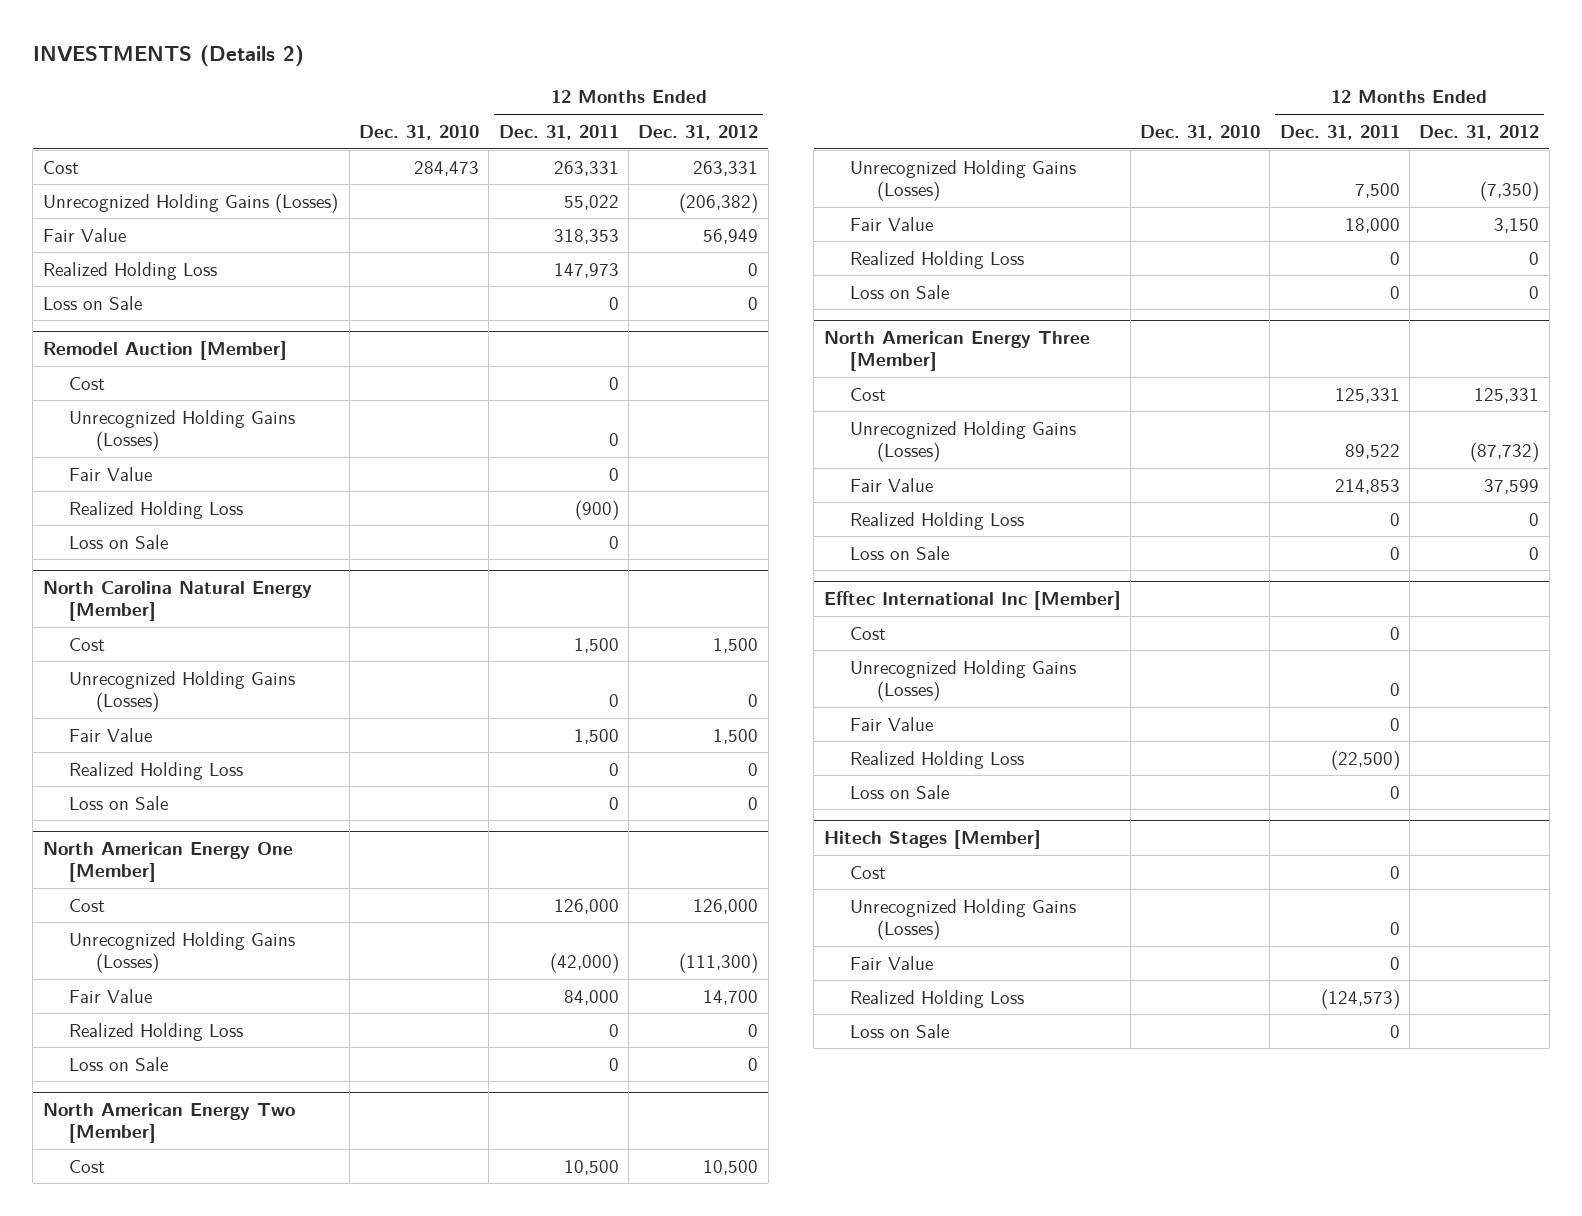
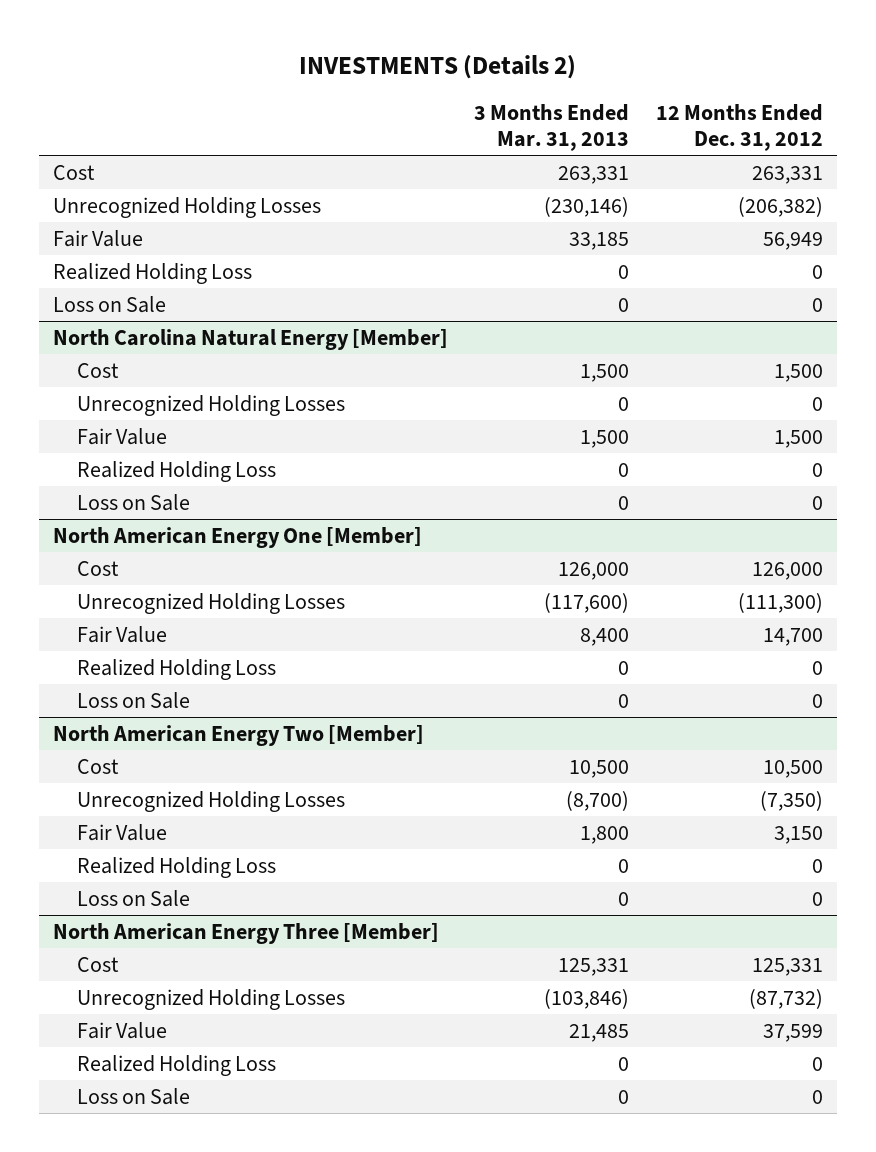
- | Dec. 31, 2010 | 12 Months Ended Dec. 31, 2011 | 12 Months Ended Dec. 31, 2012
+ | 3 Months Ended Mar. 31, 2013 | 12 Months Ended Dec. 31, 2012
- Unrecognized Holding Gains (Losses) | | 55,022 | (206,382)
+ Unrecognized Holding Losses | (230,146) | (206,382)
- Remodel Auction [Member]
- Cost | | 0 |
- Unrecognized Holding Gains (Losses) | | 0 |
- Fair Value | | 0 |
- Realized Holding Loss | | (900) |
- Loss on Sale | | 0 |
@ North Carolina Natural Energy [Member]
- Unrecognized Holding Gains (Losses) | | 0 | 0
+ Unrecognized Holding Losses | 0 | 0
@ North American Energy One [Member]
- Unrecognized Holding Gains (Losses) | | (42,000) | (111,300)
+ Unrecognized Holding Losses | (117,600) | (111,300)
@ North American Energy Two [Member]
- Unrecognized Holding Gains (Losses) | | 7,500 | (7,350)
+ Unrecognized Holding Losses | (8,700) | (7,350)
@ North American Energy Three [Member]
- Unrecognized Holding Gains (Losses) | | 89,522 | (87,732)
+ Unrecognized Holding Losses | (103,846) | (87,732)
- Efftec International Inc [Member]
- Cost | | 0 |
- Unrecognized Holding Gains (Losses) | | 0 |
- Fair Value | | 0 |
- Realized Holding Loss | | (22,500) |
- Loss on Sale | | 0 |
- Hitech Stages [Member]
- Cost | | 0 |
- Unrecognized Holding Gains (Losses) | | 0 |
- Fair Value | | 0 |
- Realized Holding Loss | | (124,573) |
- Loss on Sale | | 0 |

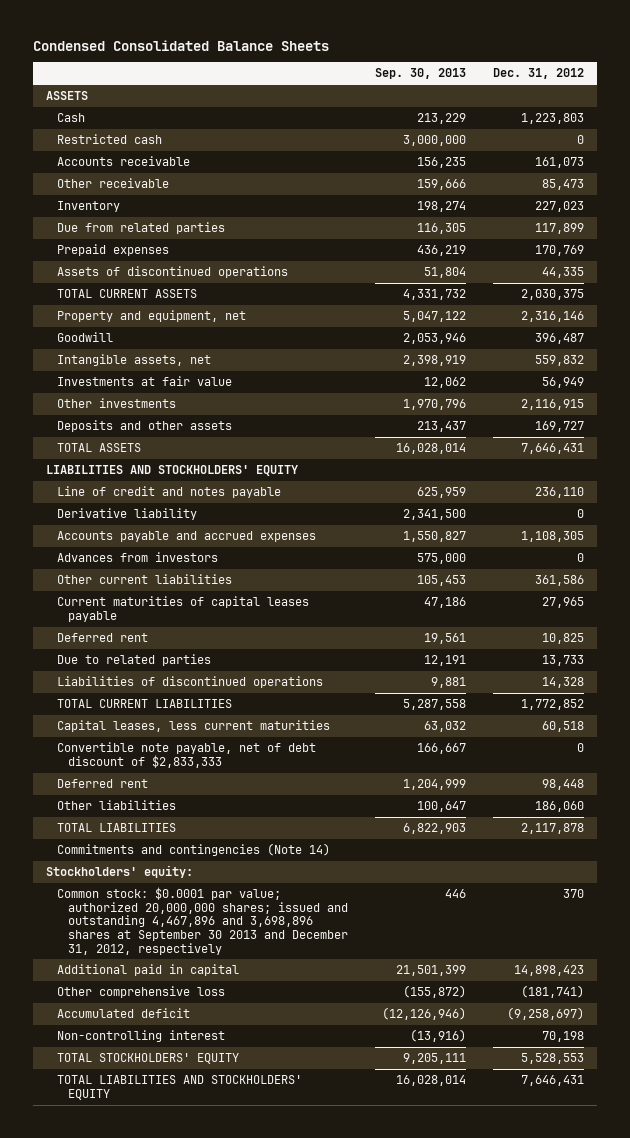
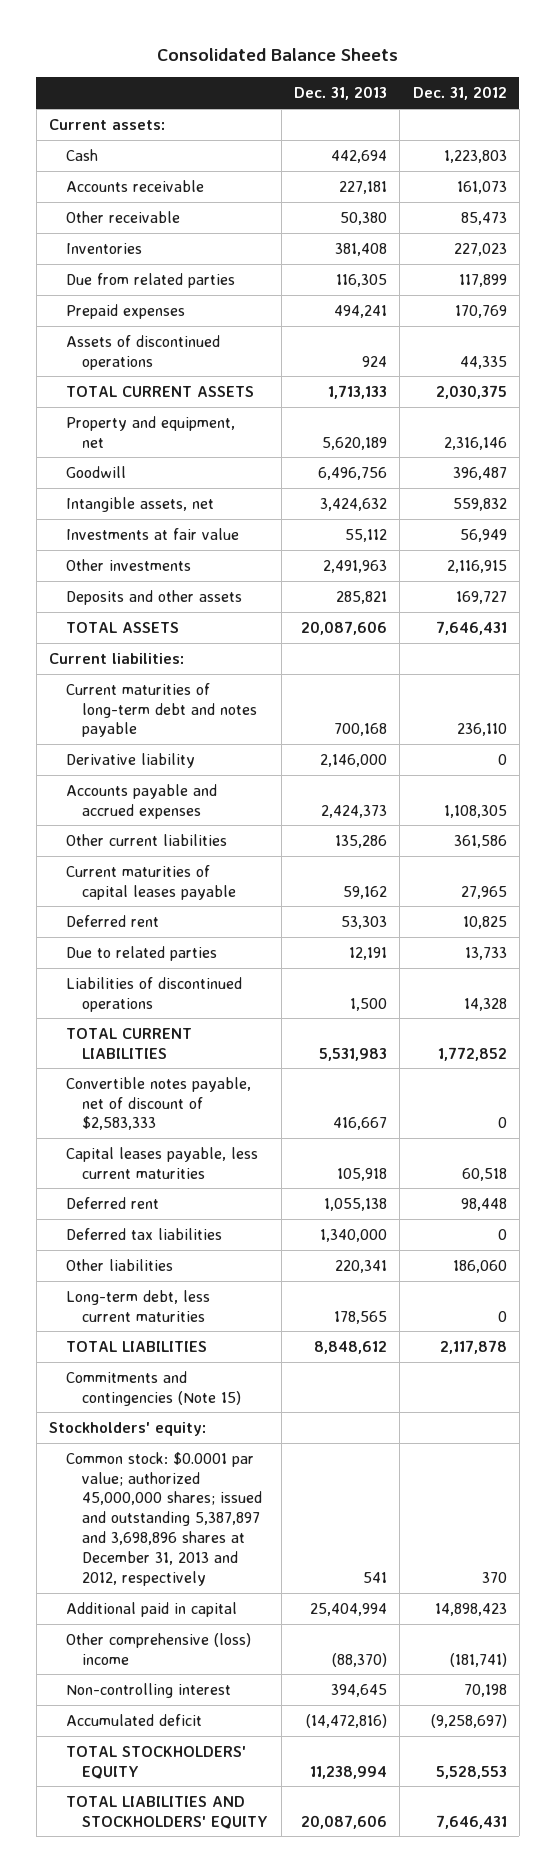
- Condensed Consolidated Balance Sheets
+ Consolidated Balance Sheets
- | Sep. 30, 2013 | Dec. 31, 2012
+ | Dec. 31, 2013 | Dec. 31, 2012
- ASSETS
+ Current assets:
- Restricted cash | 3,000,000 | 0
- Inventory | 198,274 | 227,023
+ Inventories | 381,408 | 227,023
- LIABILITIES AND STOCKHOLDERS' EQUITY
- Line of credit and notes payable | 625,959 | 236,110
+ Current liabilities:
+ Current maturities of long-term debt and notes payable | 700,168 | 236,110
- Advances from investors | 575,000 | 0
- Capital leases, less current maturities | 63,032 | 60,518
- Convertible note payable, net of debt discount of $2,833,333 | 166,667 | 0
+ Convertible notes payable, net of discount of $2,583,333 | 416,667 | 0
+ Capital leases payable, less current maturities | 105,918 | 60,518
+ Deferred tax liabilities | 1,340,000 | 0
+ Long-term debt, less current maturities | 178,565 | 0
- Commitments and contingencies (Note 14)
+ Commitments and contingencies (Note 15)
- Common stock: $0.0001 par value; authorized 20,000,000 shares; issued and outstanding 4,467,896 and 3,698,896 shares at September 30 2013 and December 31, 2012, respectively | 446 | 370
+ Common stock: $0.0001 par value; authorized 45,000,000 shares; issued and outstanding 5,387,897 and 3,698,896 shares at December 31, 2013 and 2012, respectively | 541 | 370
- Other comprehensive loss | (155,872) | (181,741)
+ Other comprehensive (loss) income | (88,370) | (181,741)
moved down: Accumulated deficit | (14,472,816) | (9,258,697)

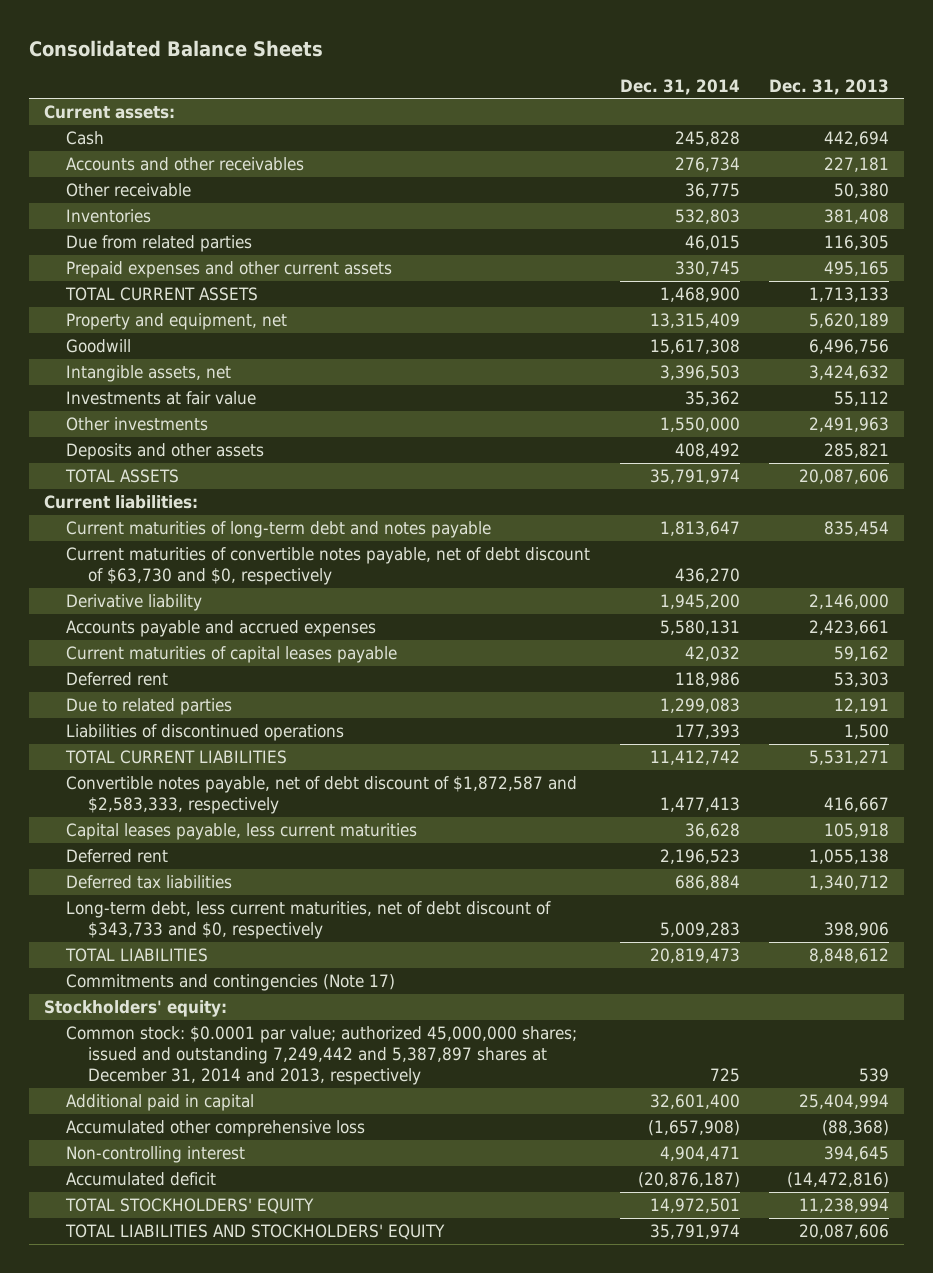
- | Dec. 31, 2013 | Dec. 31, 2012
+ | Dec. 31, 2014 | Dec. 31, 2013
- Accounts receivable | 227,181 | 161,073
+ Accounts and other receivables | 276,734 | 227,181
- Prepaid expenses | 494,241 | 170,769
- Assets of discontinued operations | 924 | 44,335
+ Prepaid expenses and other current assets | 330,745 | 495,165
- Current maturities of long-term debt and notes payable | 700,168 | 236,110
+ Current maturities of long-term debt and notes payable | 1,813,647 | 835,454
+ Current maturities of convertible notes payable, net of debt discount of $63,730 and $0, respectively | 436,270 |
- Accounts payable and accrued expenses | 2,424,373 | 1,108,305
- Other current liabilities | 135,286 | 361,586
+ Accounts payable and accrued expenses | 5,580,131 | 2,423,661
- TOTAL CURRENT LIABILITIES | 5,531,983 | 1,772,852
- Convertible notes payable, net of discount of $2,583,333 | 416,667 | 0
+ TOTAL CURRENT LIABILITIES | 11,412,742 | 5,531,271
+ Convertible notes payable, net of debt discount of $1,872,587 and $2,583,333, respectively | 1,477,413 | 416,667
- Deferred tax liabilities | 1,340,000 | 0
- Other liabilities | 220,341 | 186,060
- Long-term debt, less current maturities | 178,565 | 0
+ Deferred tax liabilities | 686,884 | 1,340,712
+ Long-term debt, less current maturities, net of debt discount of $343,733 and $0, respectively | 5,009,283 | 398,906
- Commitments and contingencies (Note 15)
+ Commitments and contingencies (Note 17)
- Common stock: $0.0001 par value; authorized 45,000,000 shares; issued and outstanding 5,387,897 and 3,698,896 shares at December 31, 2013 and 2012, respectively | 541 | 370
+ Common stock: $0.0001 par value; authorized 45,000,000 shares; issued and outstanding 7,249,442 and 5,387,897 shares at December 31, 2014 and 2013, respectively | 725 | 539
- Other comprehensive (loss) income | (88,370) | (181,741)
+ Accumulated other comprehensive loss | (1,657,908) | (88,368)

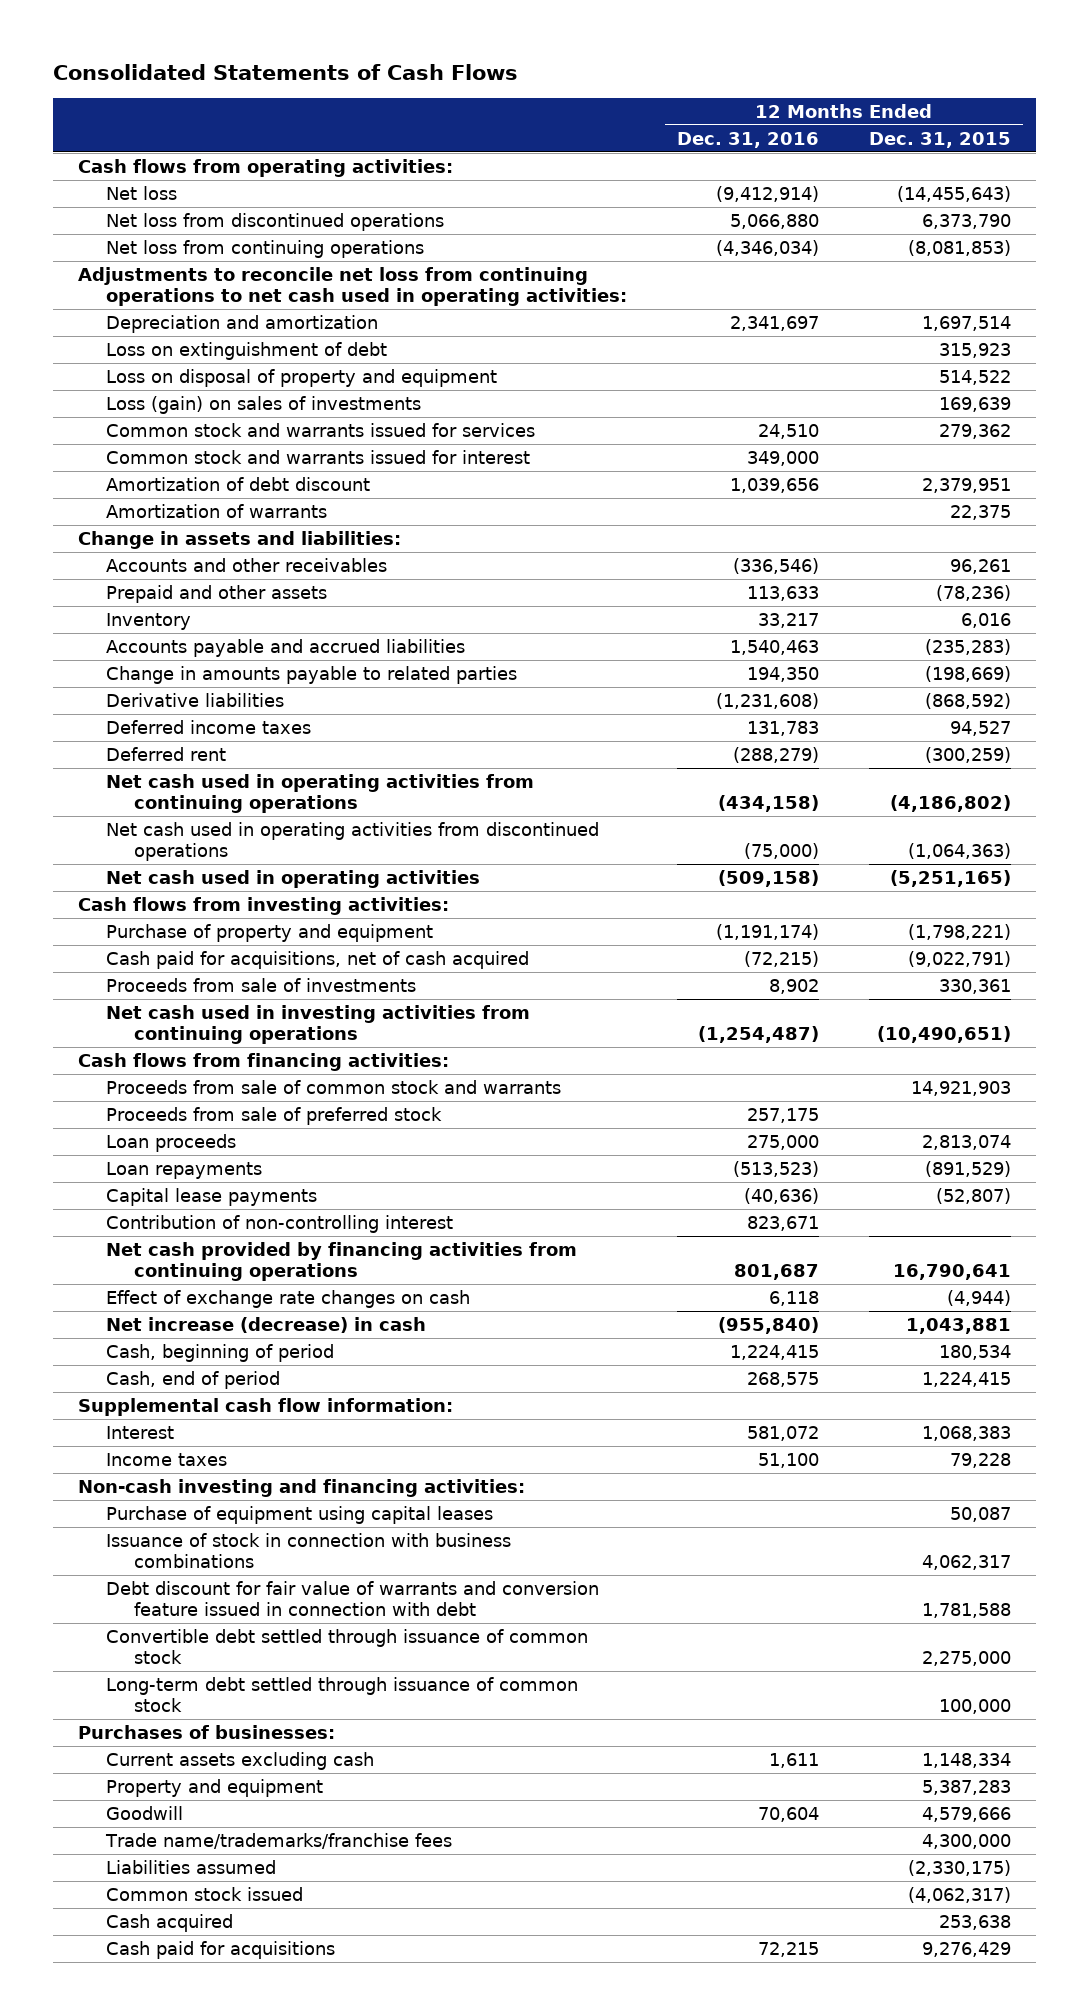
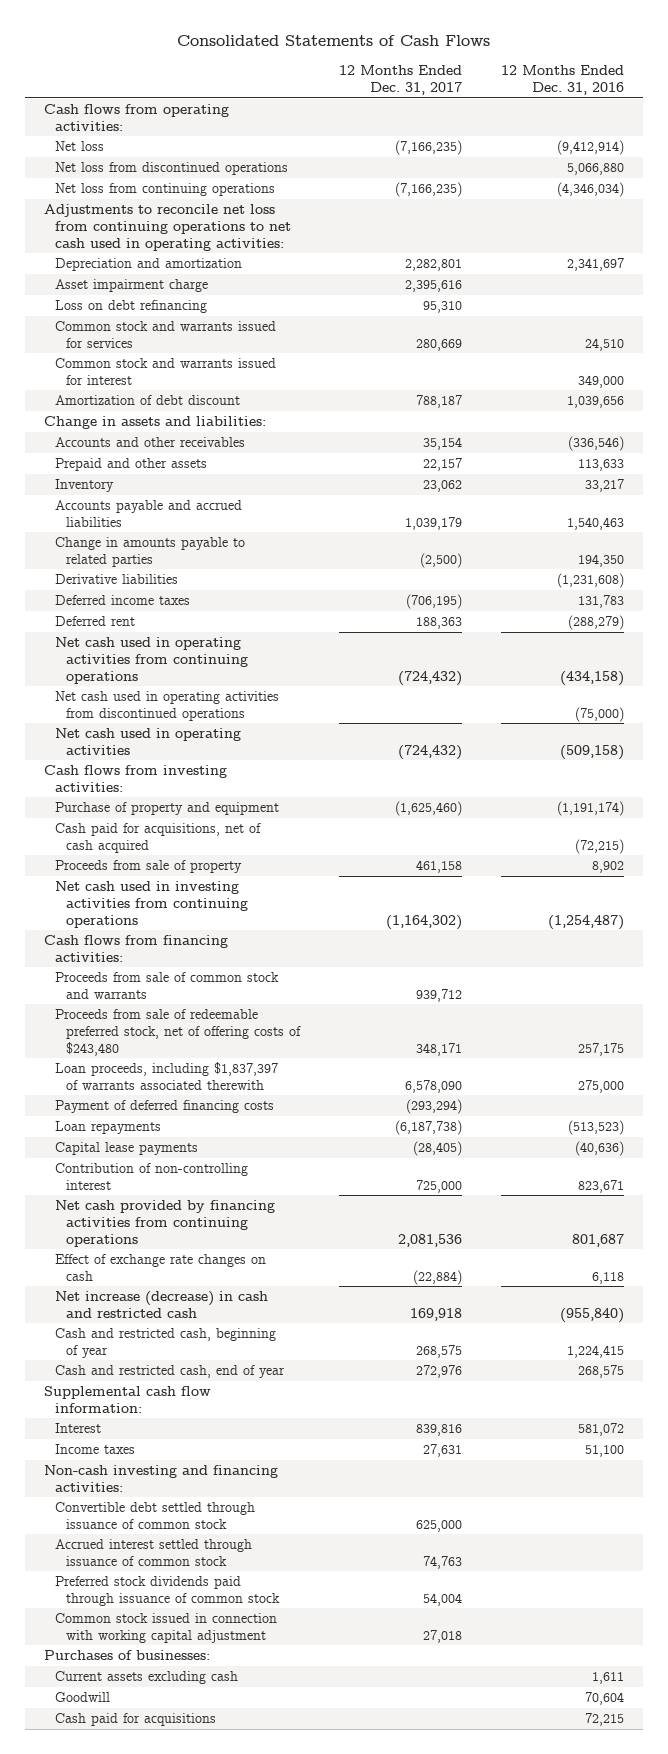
- | 12 Months Ended Dec. 31, 2016 | 12 Months Ended Dec. 31, 2015
+ | 12 Months Ended Dec. 31, 2017 | 12 Months Ended Dec. 31, 2016
- Loss on extinguishment of debt | | 315,923
- Loss on disposal of property and equipment | | 514,522
- Loss (gain) on sales of investments | | 169,639
+ Asset impairment charge | 2,395,616 |
+ Loss on debt refinancing | 95,310 |
- Amortization of warrants | | 22,375
- Proceeds from sale of investments | 8,902 | 330,361
+ Proceeds from sale of property | 461,158 | 8,902
- Proceeds from sale of preferred stock | 257,175 |
- Loan proceeds | 275,000 | 2,813,074
+ Proceeds from sale of redeemable preferred stock, net of offering costs of $243,480 | 348,171 | 257,175
+ Loan proceeds, including $1,837,397 of warrants associated therewith | 6,578,090 | 275,000
+ Payment of deferred financing costs | (293,294) |
- Net increase (decrease) in cash | (955,840) | 1,043,881
- Cash, beginning of period | 1,224,415 | 180,534
- Cash, end of period | 268,575 | 1,224,415
+ Net increase (decrease) in cash and restricted cash | 169,918 | (955,840)
+ Cash and restricted cash, beginning of year | 268,575 | 1,224,415
+ Cash and restricted cash, end of year | 272,976 | 268,575
- Purchase of equipment using capital leases | | 50,087
- Issuance of stock in connection with business combinations | | 4,062,317
- Debt discount for fair value of warrants and conversion feature issued in connection with debt | | 1,781,588
- Long-term debt settled through issuance of common stock | | 100,000
+ Accrued interest settled through issuance of common stock | 74,763 |
+ Preferred stock dividends paid through issuance of common stock | 54,004 |
+ Common stock issued in connection with working capital adjustment | 27,018 |
- Property and equipment | | 5,387,283
- Trade name/trademarks/franchise fees | | 4,300,000
- Liabilities assumed | | (2,330,175)
- Common stock issued | | (4,062,317)
- Cash acquired | | 253,638

